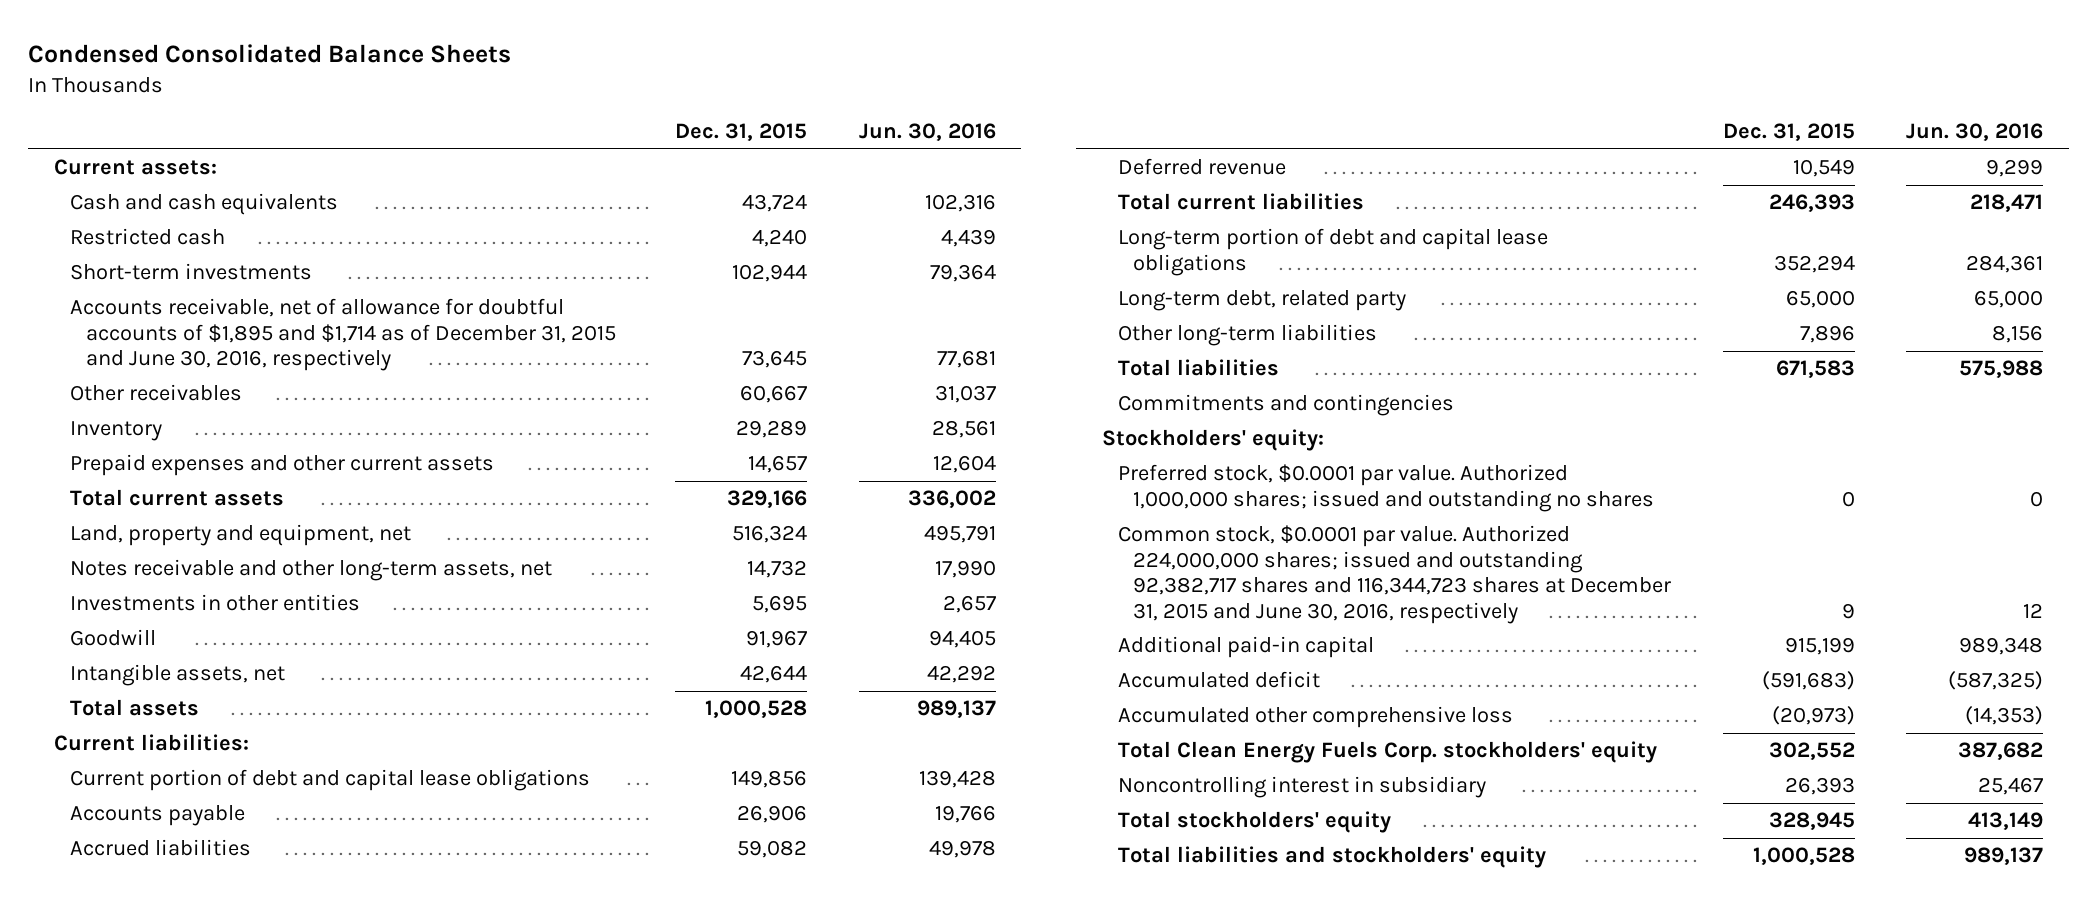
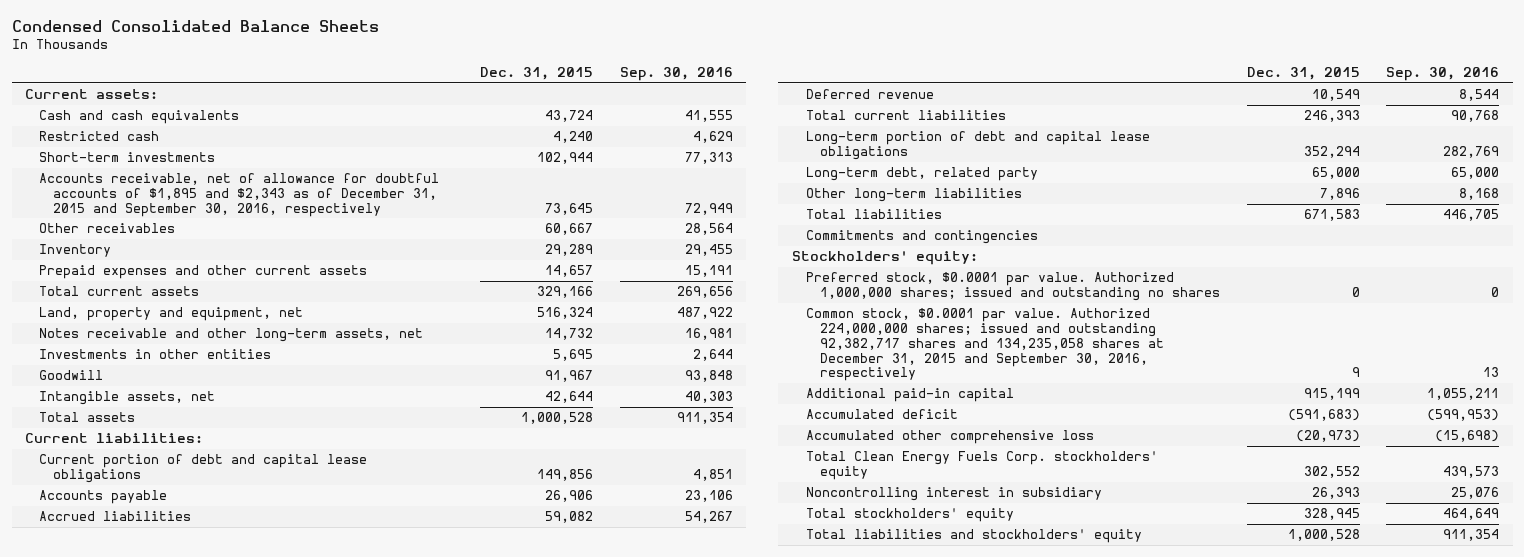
- | Dec. 31, 2015 | Jun. 30, 2016
+ | Dec. 31, 2015 | Sep. 30, 2016
- Accounts receivable, net of allowance for doubtful accounts of $1,895 and $1,714 as of December 31, 2015 and June 30, 2016, respectively | 73,645 | 77,681
+ Accounts receivable, net of allowance for doubtful accounts of $1,895 and $2,343 as of December 31, 2015 and September 30, 2016, respectively | 73,645 | 72,949
- Common stock, $0.0001 par value. Authorized 224,000,000 shares; issued and outstanding 92,382,717 shares and 116,344,723 shares at December 31, 2015 and June 30, 2016, respectively | 9 | 12
+ Common stock, $0.0001 par value. Authorized 224,000,000 shares; issued and outstanding 92,382,717 shares and 134,235,058 shares at December 31, 2015 and September 30, 2016, respectively | 9 | 13

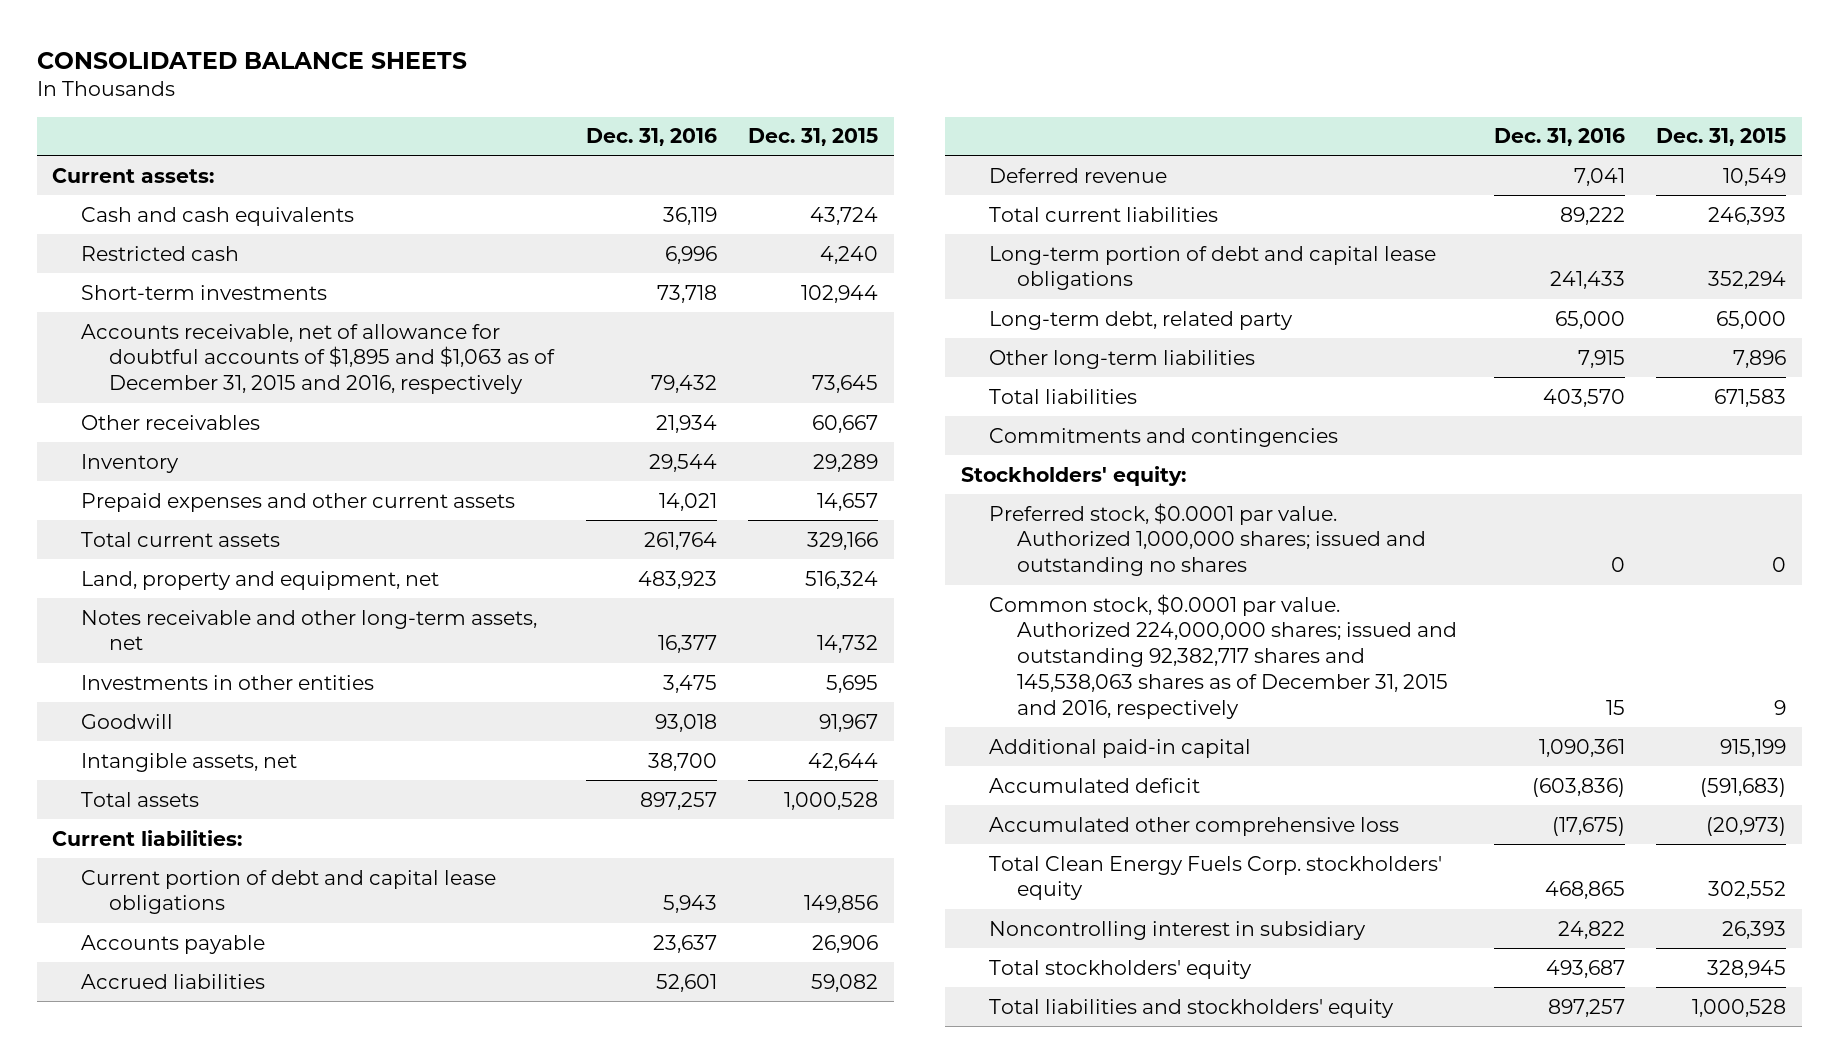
- Condensed Consolidated Balance Sheets
+ CONSOLIDATED BALANCE SHEETS
- | Dec. 31, 2015 | Sep. 30, 2016
+ | Dec. 31, 2016 | Dec. 31, 2015
- Accounts receivable, net of allowance for doubtful accounts of $1,895 and $2,343 as of December 31, 2015 and September 30, 2016, respectively | 73,645 | 72,949
+ Accounts receivable, net of allowance for doubtful accounts of $1,895 and $1,063 as of December 31, 2015 and 2016, respectively | 79,432 | 73,645
- Common stock, $0.0001 par value. Authorized 224,000,000 shares; issued and outstanding 92,382,717 shares and 134,235,058 shares at December 31, 2015 and September 30, 2016, respectively | 9 | 13
+ Common stock, $0.0001 par value. Authorized 224,000,000 shares; issued and outstanding 92,382,717 shares and 145,538,063 shares as of December 31, 2015 and 2016, respectively | 15 | 9

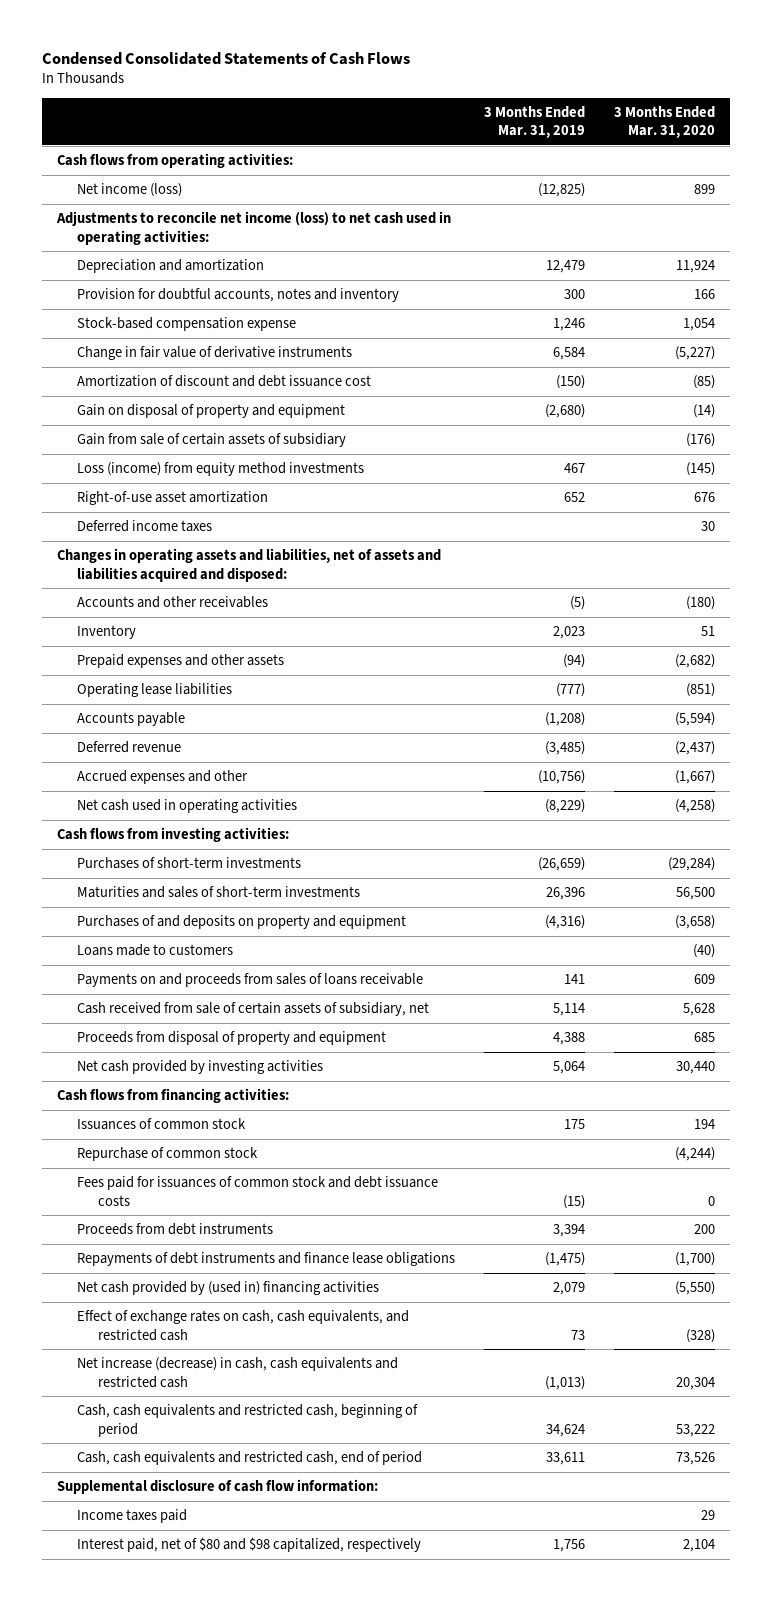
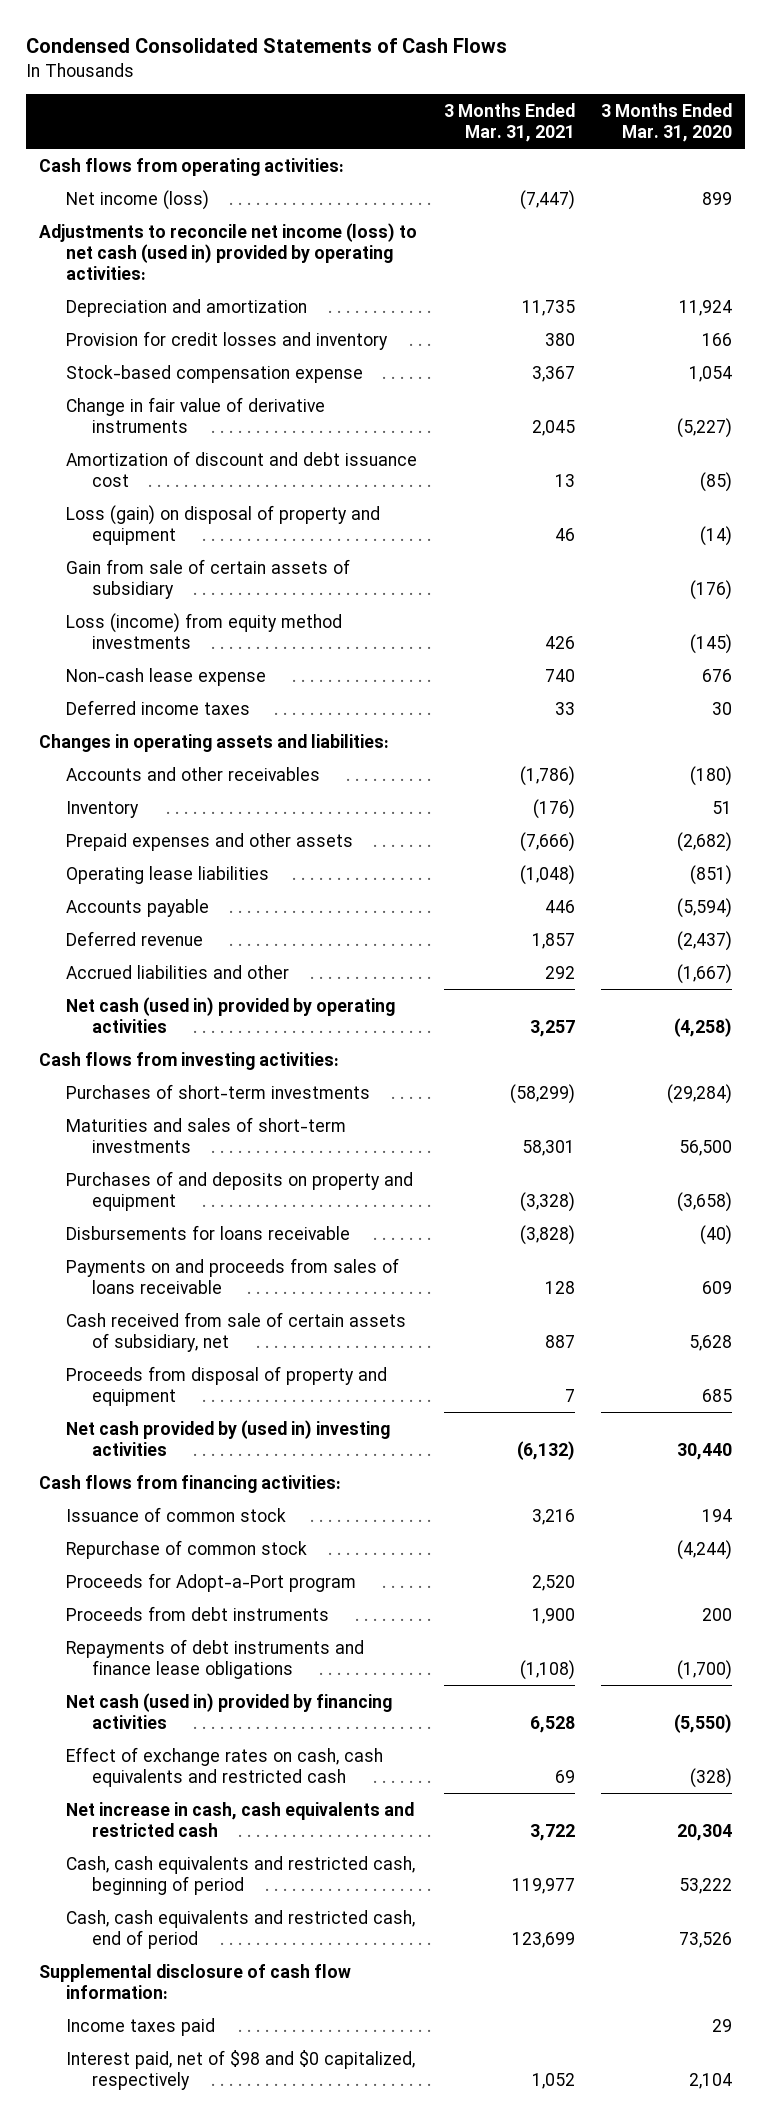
- | 3 Months Ended Mar. 31, 2019 | 3 Months Ended Mar. 31, 2020
+ | 3 Months Ended Mar. 31, 2021 | 3 Months Ended Mar. 31, 2020
- Adjustments to reconcile net income (loss) to net cash used in operating activities:
+ Adjustments to reconcile net income (loss) to net cash (used in) provided by operating activities:
- Provision for doubtful accounts, notes and inventory | 300 | 166
+ Provision for credit losses and inventory | 380 | 166
- Gain on disposal of property and equipment | (2,680) | (14)
+ Loss (gain) on disposal of property and equipment | 46 | (14)
- Right-of-use asset amortization | 652 | 676
+ Non-cash lease expense | 740 | 676
- Changes in operating assets and liabilities, net of assets and liabilities acquired and disposed:
+ Changes in operating assets and liabilities:
- Accrued expenses and other | (10,756) | (1,667)
- Net cash used in operating activities | (8,229) | (4,258)
+ Accrued liabilities and other | 292 | (1,667)
+ Net cash (used in) provided by operating activities | 3,257 | (4,258)
- Loans made to customers | | (40)
+ Disbursements for loans receivable | (3,828) | (40)
- Net cash provided by investing activities | 5,064 | 30,440
+ Net cash provided by (used in) investing activities | (6,132) | 30,440
- Issuances of common stock | 175 | 194
+ Issuance of common stock | 3,216 | 194
- Fees paid for issuances of common stock and debt issuance costs | (15) | 0
+ Proceeds for Adopt-a-Port program | 2,520 |
- Net cash provided by (used in) financing activities | 2,079 | (5,550)
- Effect of exchange rates on cash, cash equivalents, and restricted cash | 73 | (328)
- Net increase (decrease) in cash, cash equivalents and restricted cash | (1,013) | 20,304
+ Net cash (used in) provided by financing activities | 6,528 | (5,550)
+ Effect of exchange rates on cash, cash equivalents and restricted cash | 69 | (328)
+ Net increase in cash, cash equivalents and restricted cash | 3,722 | 20,304
- Interest paid, net of $80 and $98 capitalized, respectively | 1,756 | 2,104
+ Interest paid, net of $98 and $0 capitalized, respectively | 1,052 | 2,104

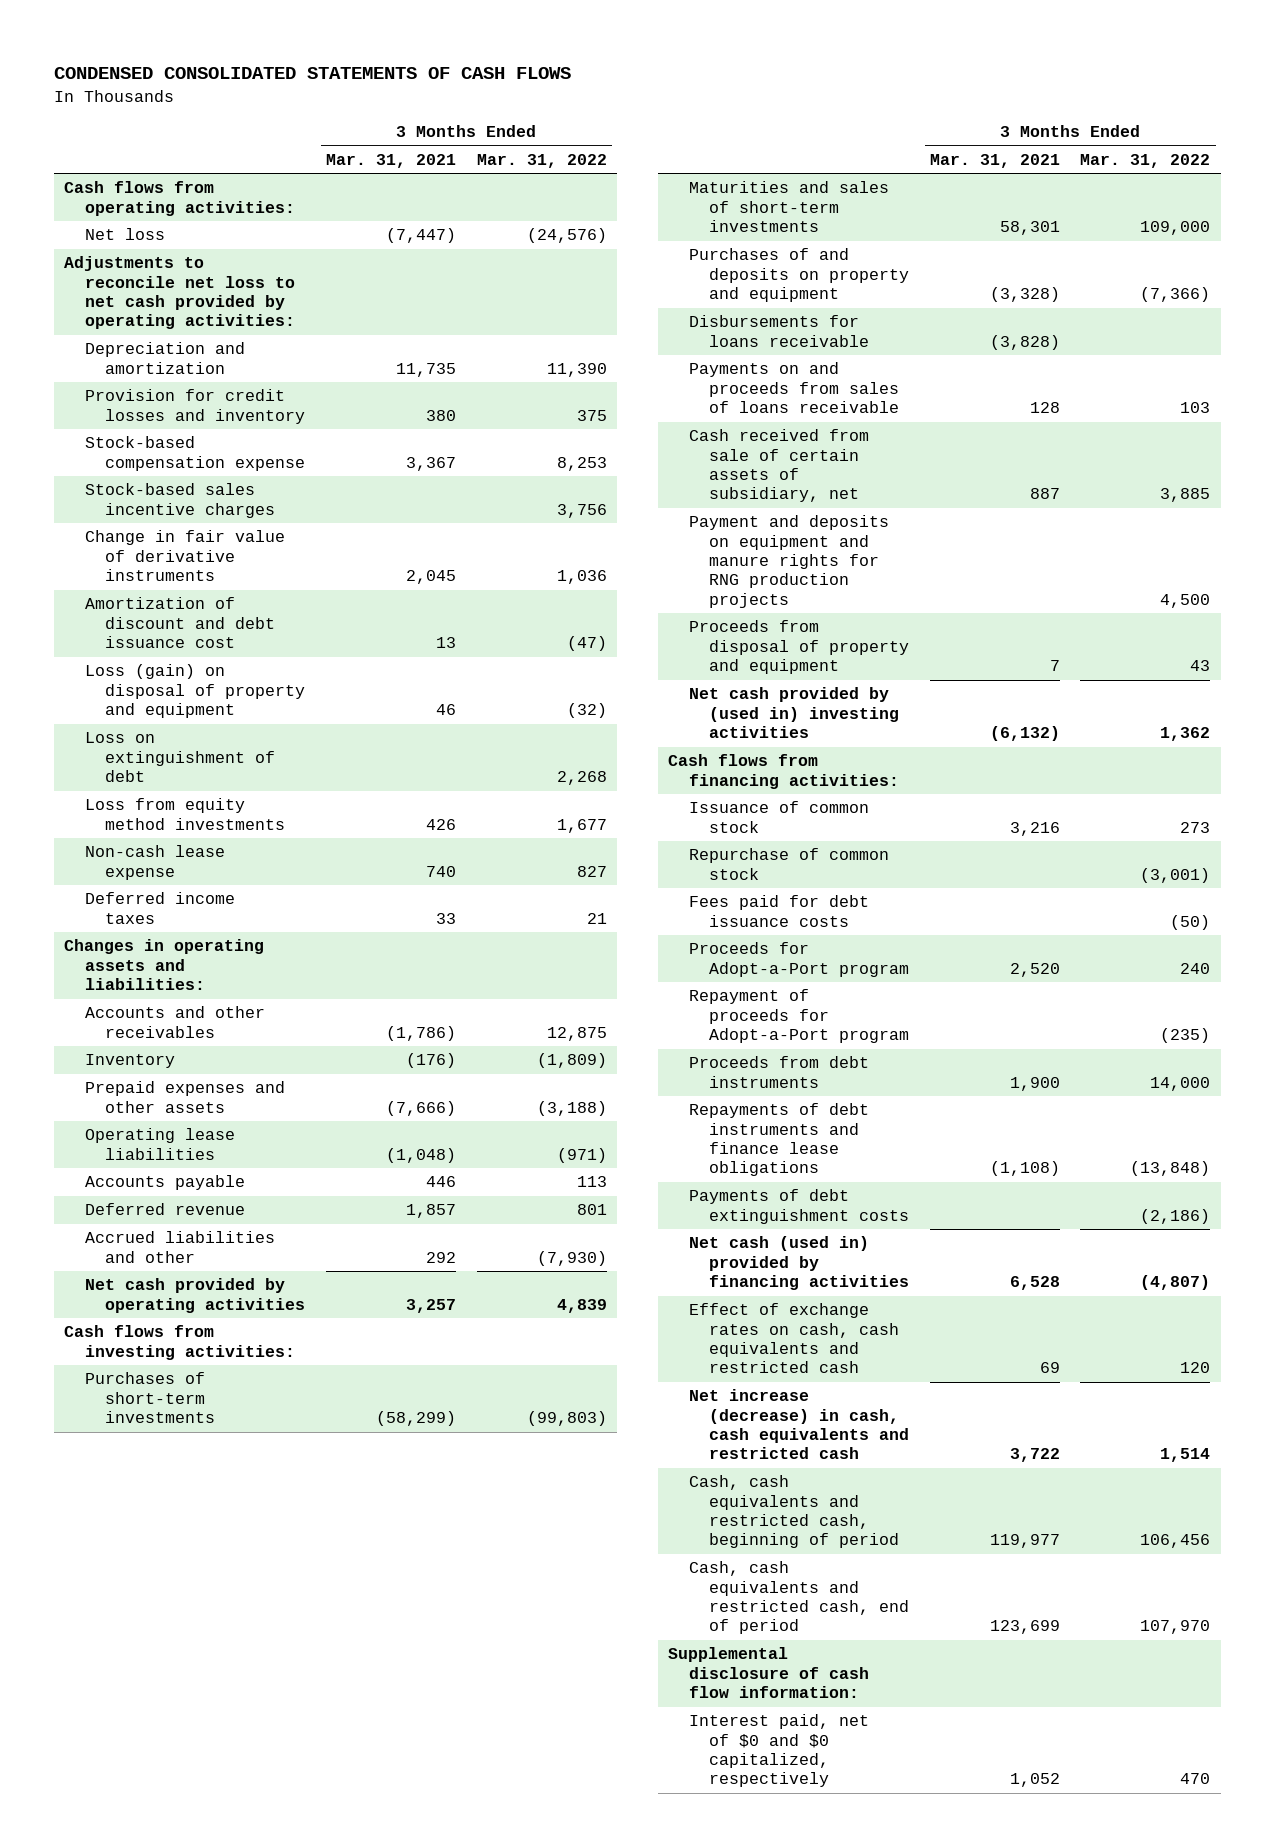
- Condensed Consolidated Statements of Cash Flows
+ CONDENSED CONSOLIDATED STATEMENTS OF CASH FLOWS
- | 3 Months Ended Mar. 31, 2021 | 3 Months Ended Mar. 31, 2020
+ | 3 Months Ended Mar. 31, 2021 | 3 Months Ended Mar. 31, 2022
- Net income (loss) | (7,447) | 899
- Adjustments to reconcile net income (loss) to net cash (used in) provided by operating activities:
+ Net loss | (7,447) | (24,576)
+ Adjustments to reconcile net loss to net cash provided by operating activities:
+ Stock-based sales incentive charges | | 3,756
- Gain from sale of certain assets of subsidiary | | (176)
- Loss (income) from equity method investments | 426 | (145)
+ Loss on extinguishment of debt | | 2,268
+ Loss from equity method investments | 426 | 1,677
- Net cash (used in) provided by operating activities | 3,257 | (4,258)
+ Net cash provided by operating activities | 3,257 | 4,839
+ Payment and deposits on equipment and manure rights for RNG production projects | | 4,500
+ Fees paid for debt issuance costs | | (50)
+ Repayment of proceeds for Adopt-a-Port program | | (235)
+ Payments of debt extinguishment costs | | (2,186)
- Net increase in cash, cash equivalents and restricted cash | 3,722 | 20,304
+ Net increase (decrease) in cash, cash equivalents and restricted cash | 3,722 | 1,514
- Income taxes paid | | 29
- Interest paid, net of $98 and $0 capitalized, respectively | 1,052 | 2,104
+ Interest paid, net of $0 and $0 capitalized, respectively | 1,052 | 470

